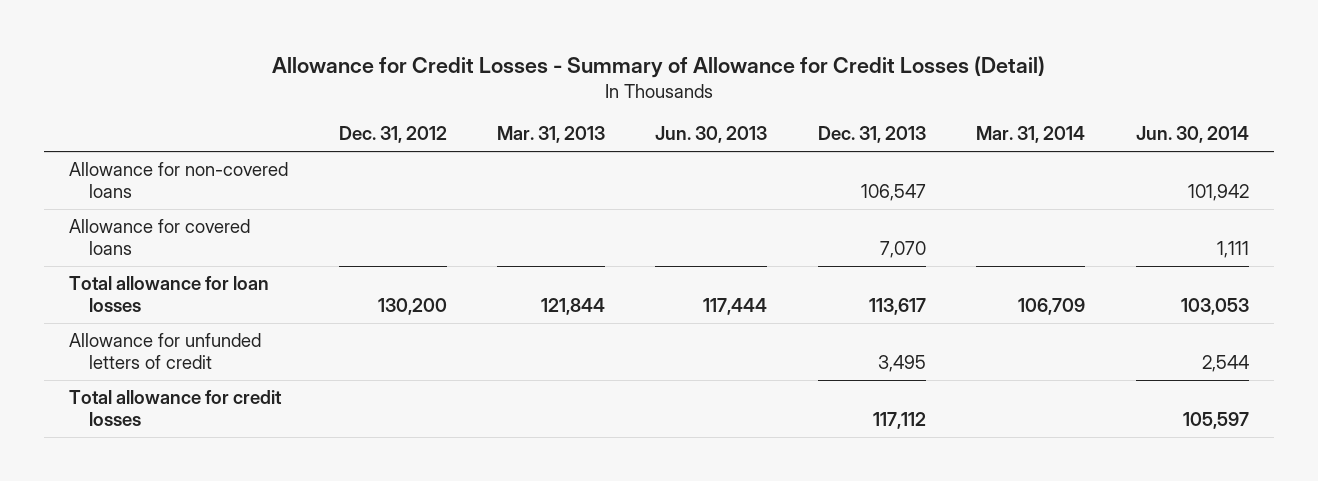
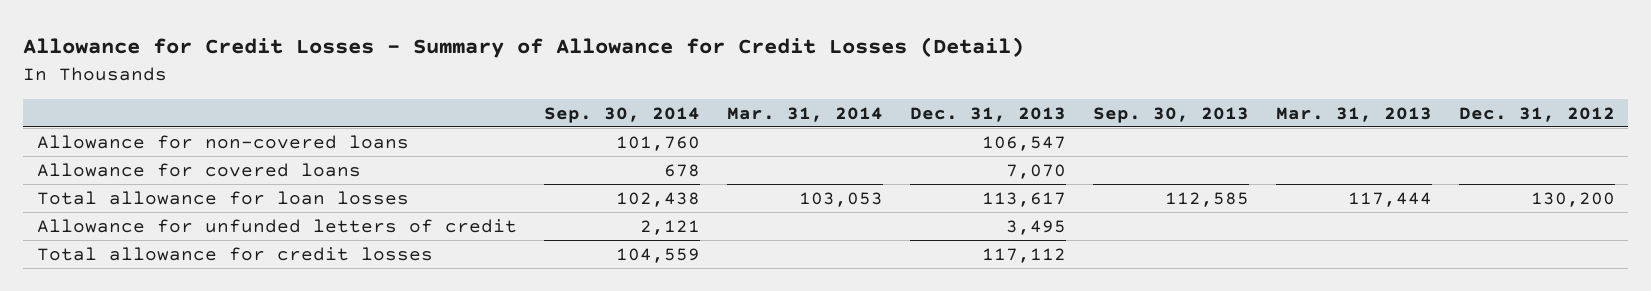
- | Dec. 31, 2012 | Mar. 31, 2013 | Jun. 30, 2013 | Dec. 31, 2013 | Mar. 31, 2014 | Jun. 30, 2014
+ | Sep. 30, 2014 | Mar. 31, 2014 | Dec. 31, 2013 | Sep. 30, 2013 | Mar. 31, 2013 | Dec. 31, 2012
- Total allowance for loan losses | 130,200 | 121,844 | 117,444 | 113,617 | 106,709 | 103,053
+ Total allowance for loan losses | 102,438 | 103,053 | 113,617 | 112,585 | 117,444 | 130,200

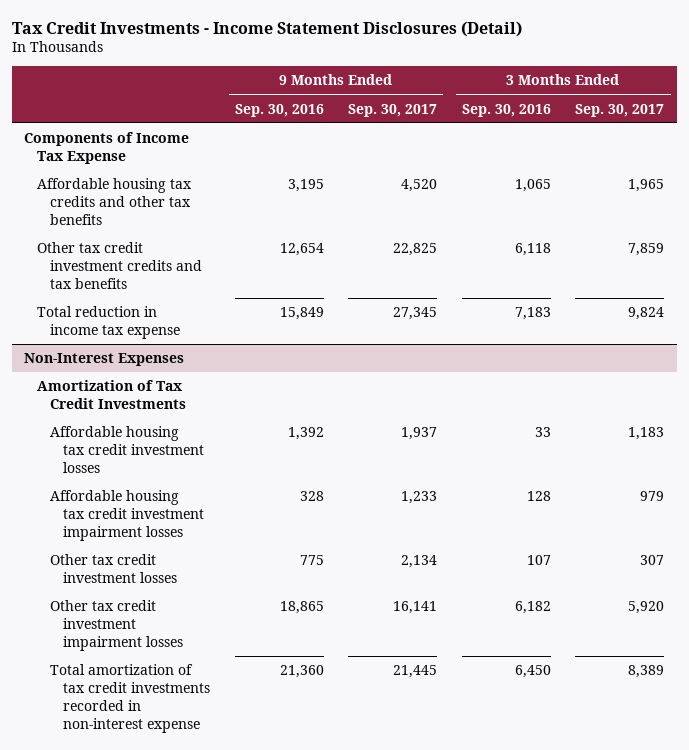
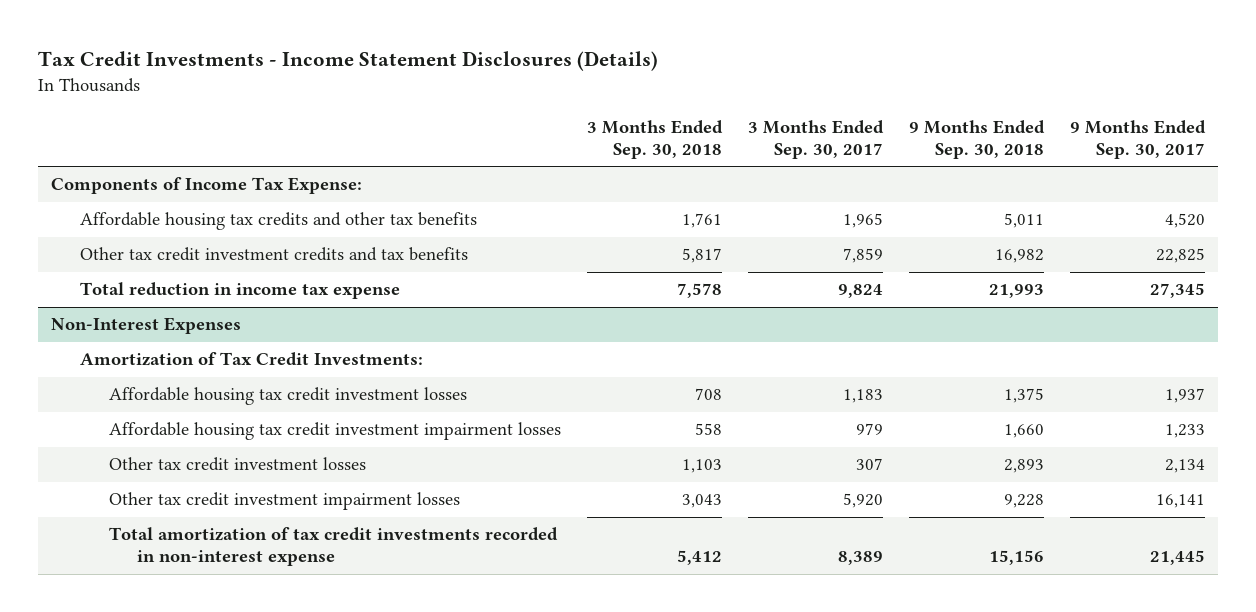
- Tax Credit Investments - Income Statement Disclosures (Detail)
+ Tax Credit Investments - Income Statement Disclosures (Details)
- | 9 Months Ended Sep. 30, 2016 | 9 Months Ended Sep. 30, 2017 | 3 Months Ended Sep. 30, 2016 | 3 Months Ended Sep. 30, 2017
+ | 3 Months Ended Sep. 30, 2018 | 3 Months Ended Sep. 30, 2017 | 9 Months Ended Sep. 30, 2018 | 9 Months Ended Sep. 30, 2017
- Components of Income Tax Expense
+ Components of Income Tax Expense:
@ Non-Interest Expenses
- Amortization of Tax Credit Investments
+ Amortization of Tax Credit Investments:

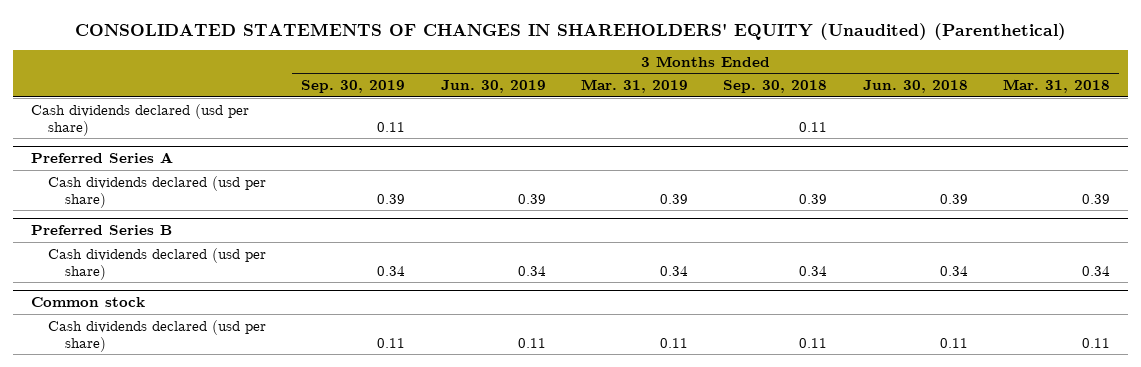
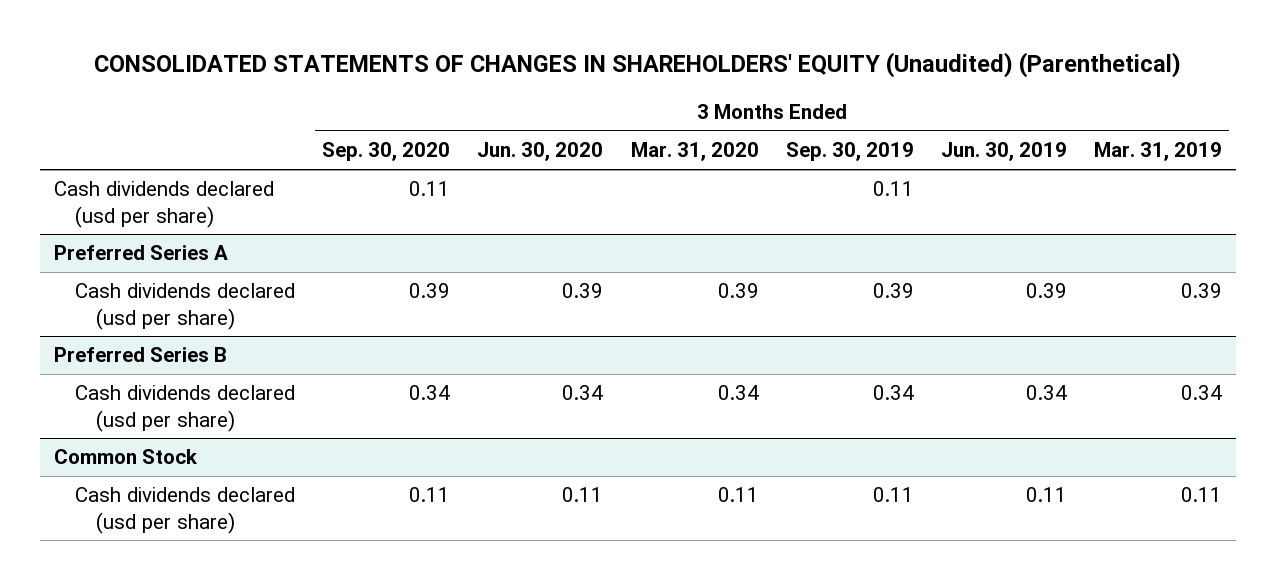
- | 3 Months Ended Sep. 30, 2019 | 3 Months Ended Jun. 30, 2019 | 3 Months Ended Mar. 31, 2019 | 3 Months Ended Sep. 30, 2018 | 3 Months Ended Jun. 30, 2018 | 3 Months Ended Mar. 31, 2018
+ | 3 Months Ended Sep. 30, 2020 | 3 Months Ended Jun. 30, 2020 | 3 Months Ended Mar. 31, 2020 | 3 Months Ended Sep. 30, 2019 | 3 Months Ended Jun. 30, 2019 | 3 Months Ended Mar. 31, 2019
- Common stock
+ Common Stock

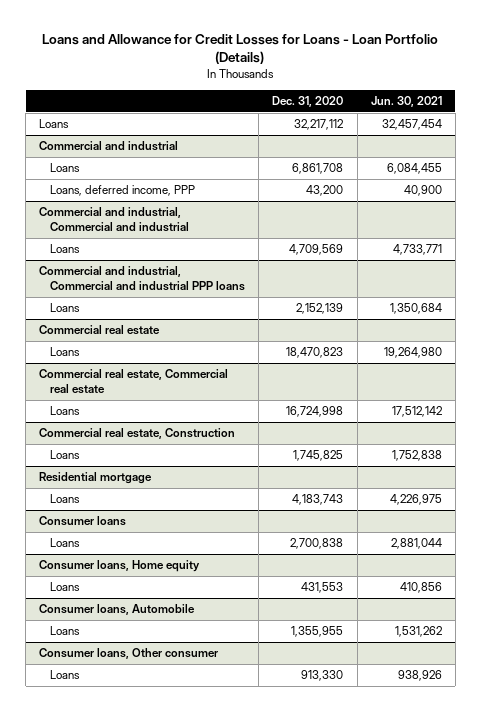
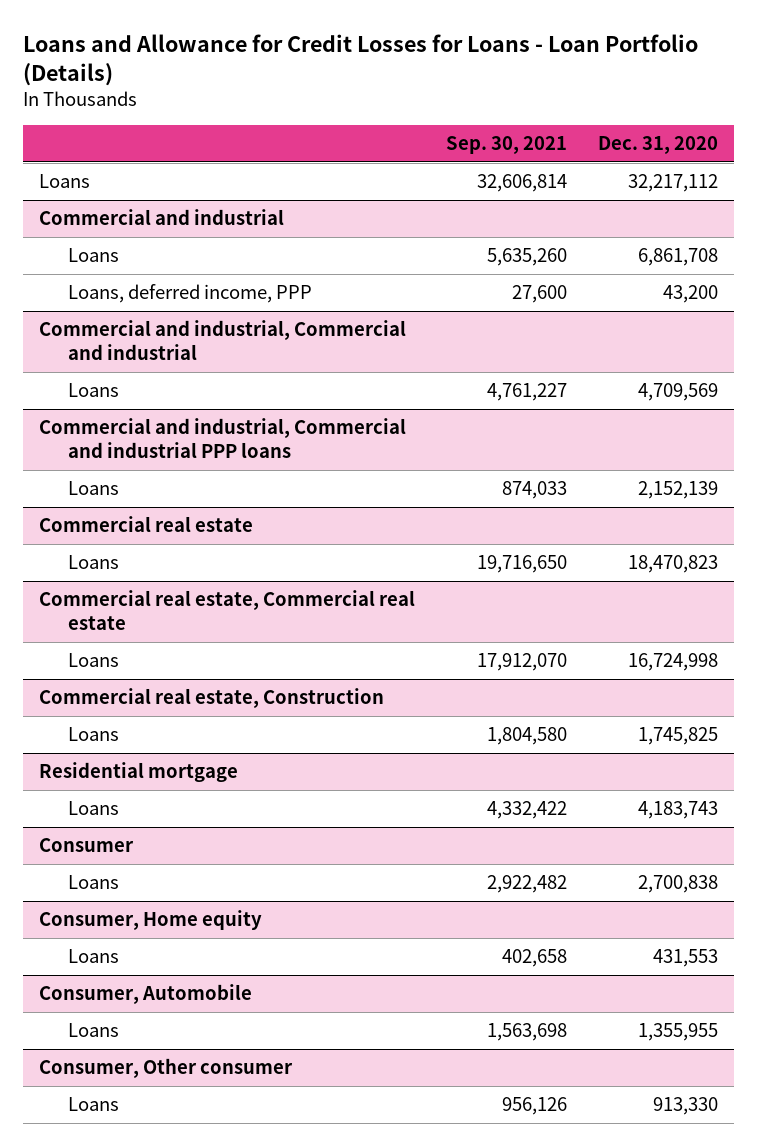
- | Dec. 31, 2020 | Jun. 30, 2021
+ | Sep. 30, 2021 | Dec. 31, 2020
- Consumer loans
+ Consumer
- Consumer loans, Home equity
+ Consumer, Home equity
- Consumer loans, Automobile
+ Consumer, Automobile
- Consumer loans, Other consumer
+ Consumer, Other consumer

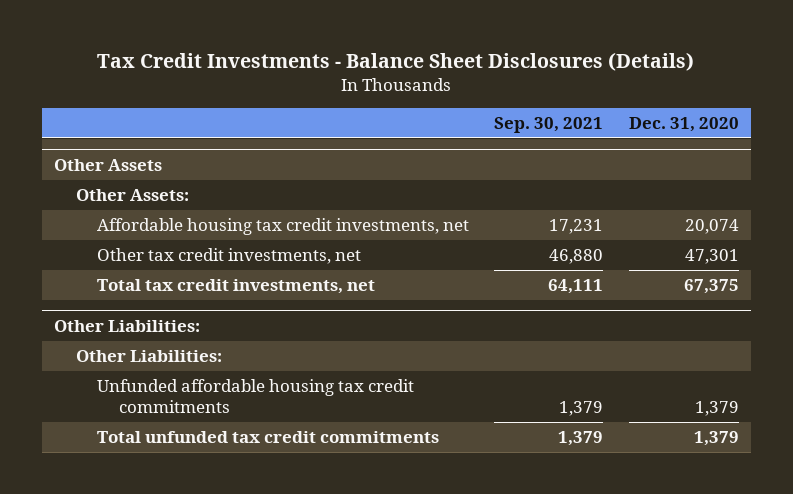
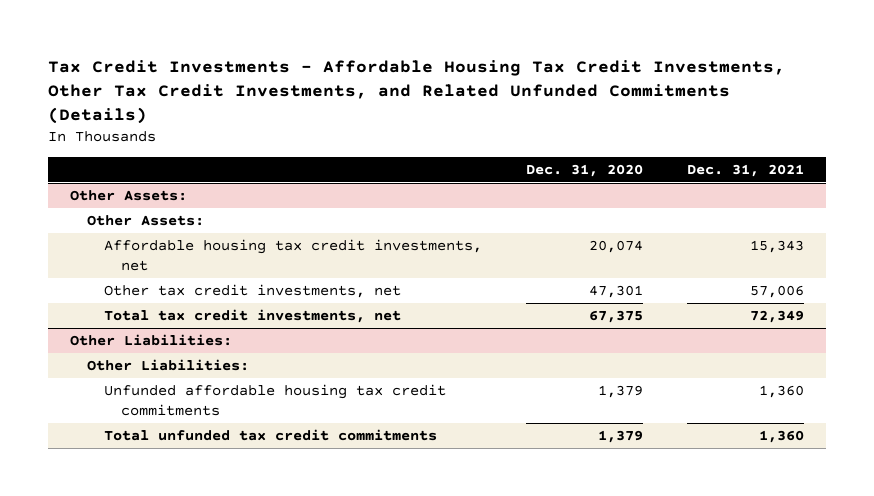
- Tax Credit Investments - Balance Sheet Disclosures (Details)
+ Tax Credit Investments - Affordable Housing Tax Credit Investments, Other Tax Credit Investments, and Related Unfunded Commitments (Details)
- | Sep. 30, 2021 | Dec. 31, 2020
+ | Dec. 31, 2020 | Dec. 31, 2021
- Other Assets
+ Other Assets:

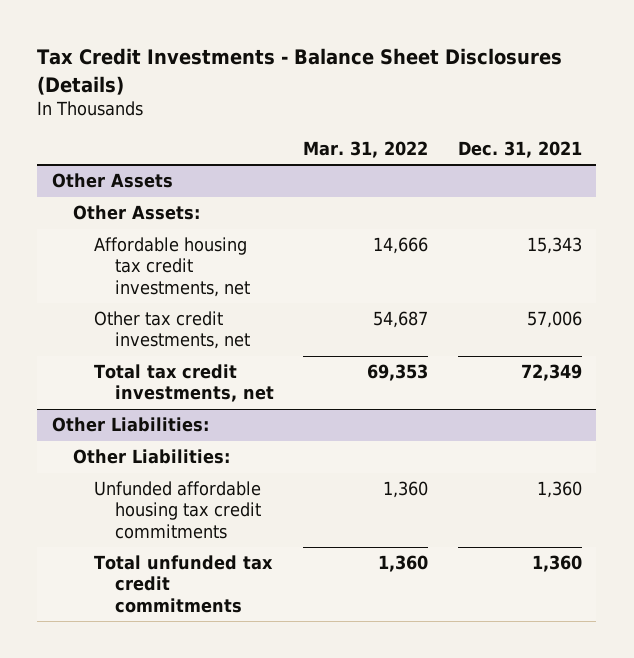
- Tax Credit Investments - Affordable Housing Tax Credit Investments, Other Tax Credit Investments, and Related Unfunded Commitments (Details)
+ Tax Credit Investments - Balance Sheet Disclosures (Details)
- | Dec. 31, 2020 | Dec. 31, 2021
+ | Mar. 31, 2022 | Dec. 31, 2021
- Other Assets:
+ Other Assets

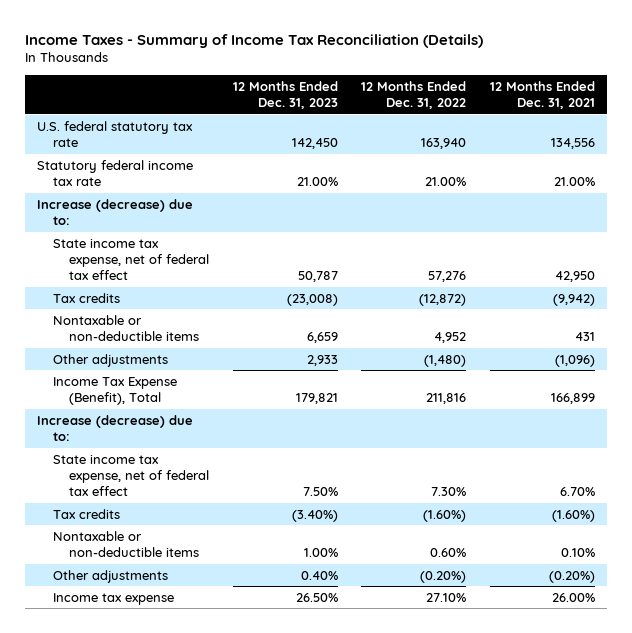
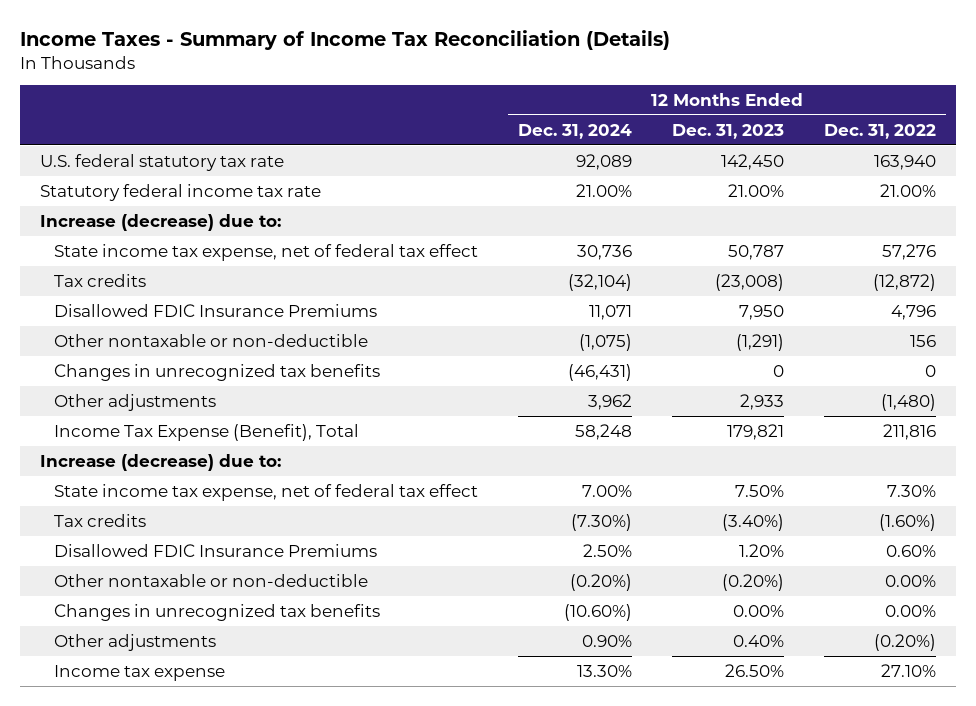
- | 12 Months Ended Dec. 31, 2023 | 12 Months Ended Dec. 31, 2022 | 12 Months Ended Dec. 31, 2021
+ | 12 Months Ended Dec. 31, 2024 | 12 Months Ended Dec. 31, 2023 | 12 Months Ended Dec. 31, 2022
- Nontaxable or non-deductible items | 6,659 | 4,952 | 431
+ Disallowed FDIC Insurance Premiums | 11,071 | 7,950 | 4,796
+ Other nontaxable or non-deductible | (1,075) | (1,291) | 156
+ Changes in unrecognized tax benefits | (46,431) | 0 | 0
- Nontaxable or non-deductible items | 1.00% | 0.60% | 0.10%
+ Disallowed FDIC Insurance Premiums | 2.50% | 1.20% | 0.60%
+ Other nontaxable or non-deductible | (0.20%) | (0.20%) | 0.00%
+ Changes in unrecognized tax benefits | (10.60%) | 0.00% | 0.00%

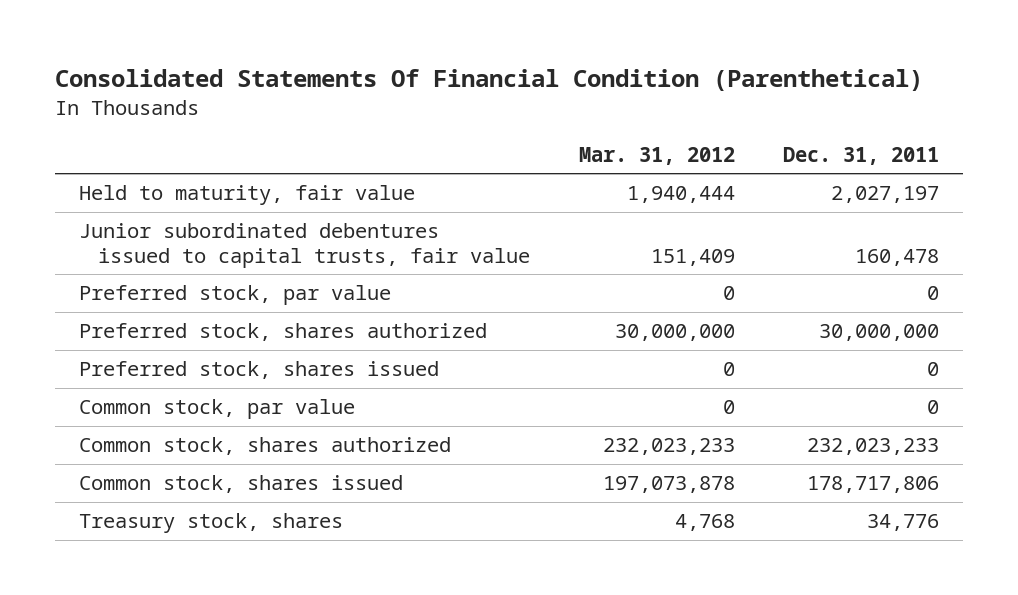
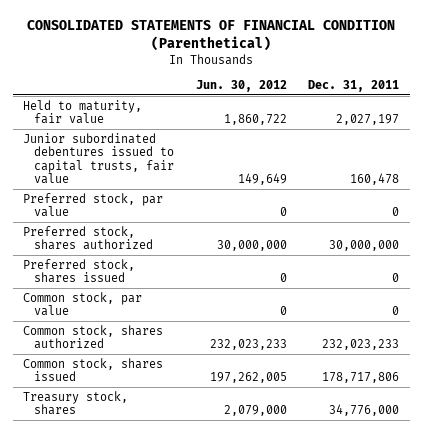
- Consolidated Statements Of Financial Condition (Parenthetical)
+ CONSOLIDATED STATEMENTS OF FINANCIAL CONDITION (Parenthetical)
- | Mar. 31, 2012 | Dec. 31, 2011
+ | Jun. 30, 2012 | Dec. 31, 2011
- Treasury stock, shares | 4,768 | 34,776
+ Treasury stock, shares | 2,079,000 | 34,776,000

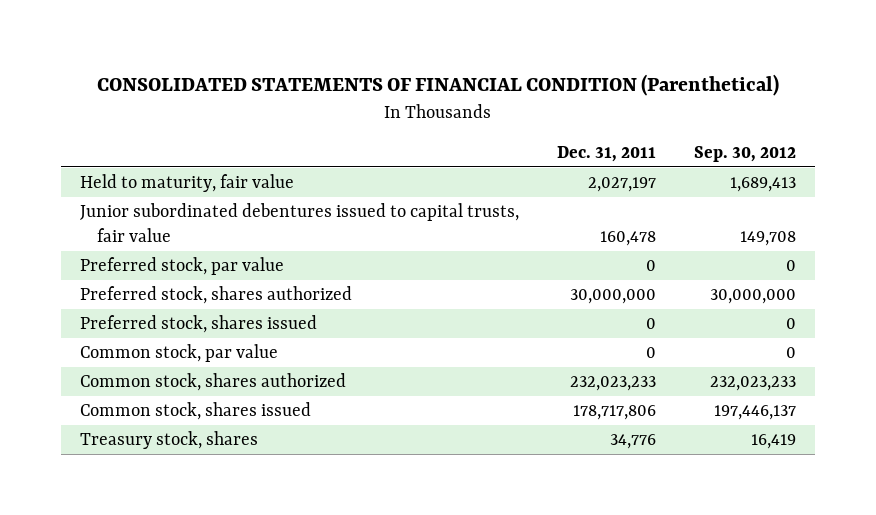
- | Jun. 30, 2012 | Dec. 31, 2011
+ | Dec. 31, 2011 | Sep. 30, 2012
- Treasury stock, shares | 2,079,000 | 34,776,000
+ Treasury stock, shares | 34,776 | 16,419

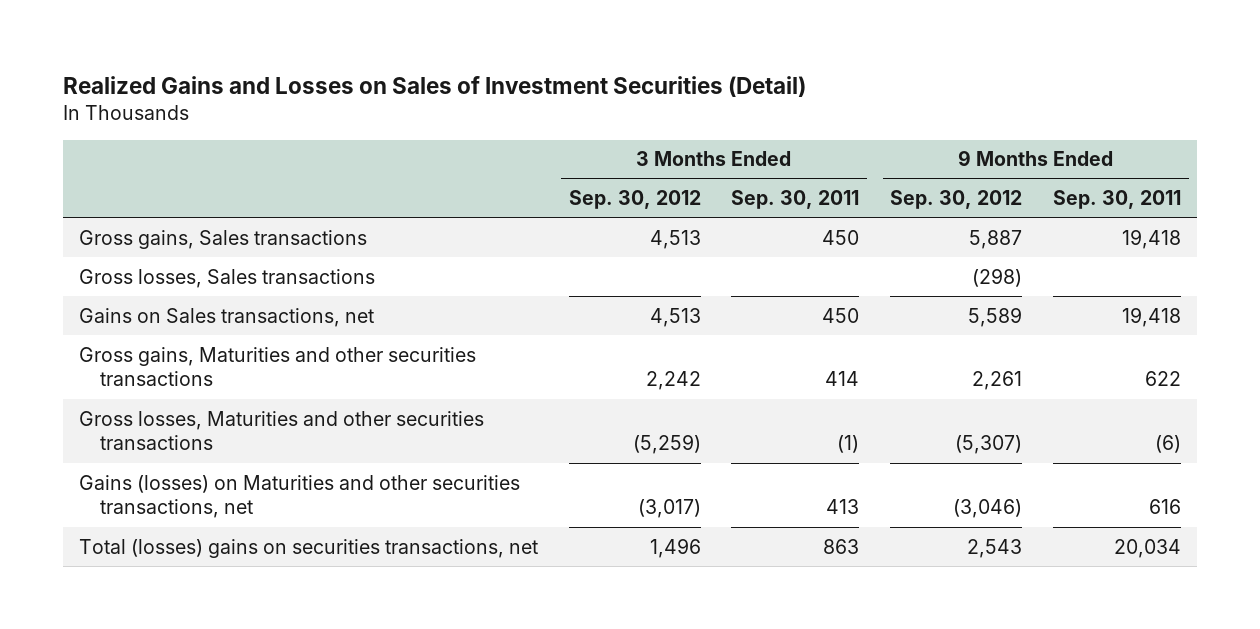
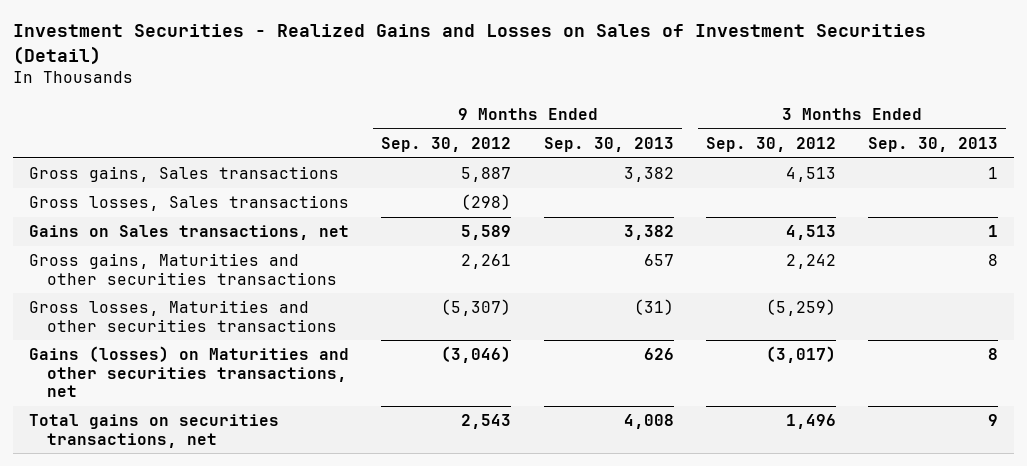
- Realized Gains and Losses on Sales of Investment Securities (Detail)
+ Investment Securities - Realized Gains and Losses on Sales of Investment Securities (Detail)
- | 3 Months Ended Sep. 30, 2012 | 3 Months Ended Sep. 30, 2011 | 9 Months Ended Sep. 30, 2012 | 9 Months Ended Sep. 30, 2011
+ | 9 Months Ended Sep. 30, 2012 | 9 Months Ended Sep. 30, 2013 | 3 Months Ended Sep. 30, 2012 | 3 Months Ended Sep. 30, 2013
- Total (losses) gains on securities transactions, net | 1,496 | 863 | 2,543 | 20,034
+ Total gains on securities transactions, net | 2,543 | 4,008 | 1,496 | 9

